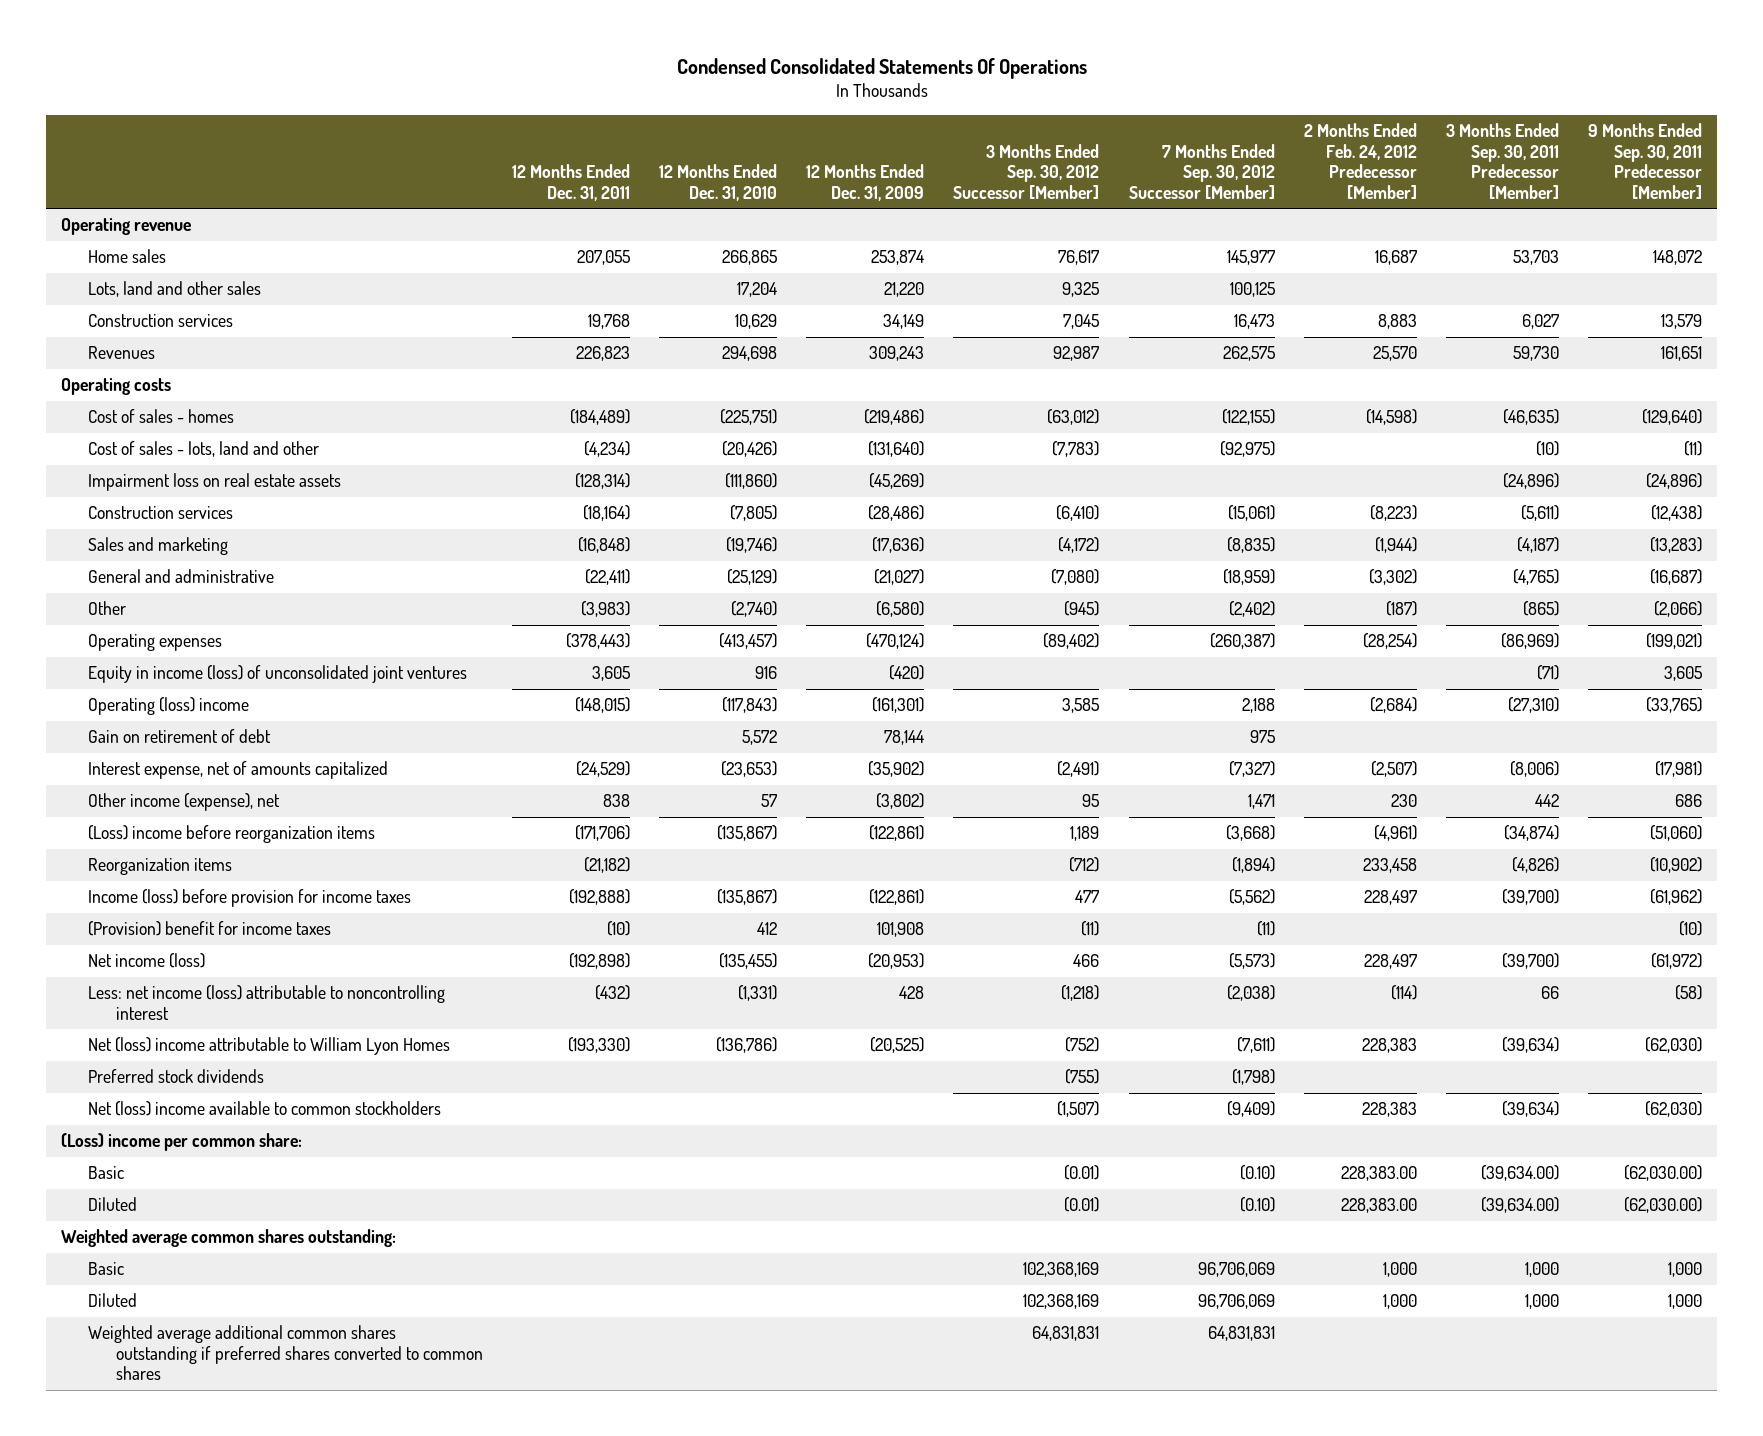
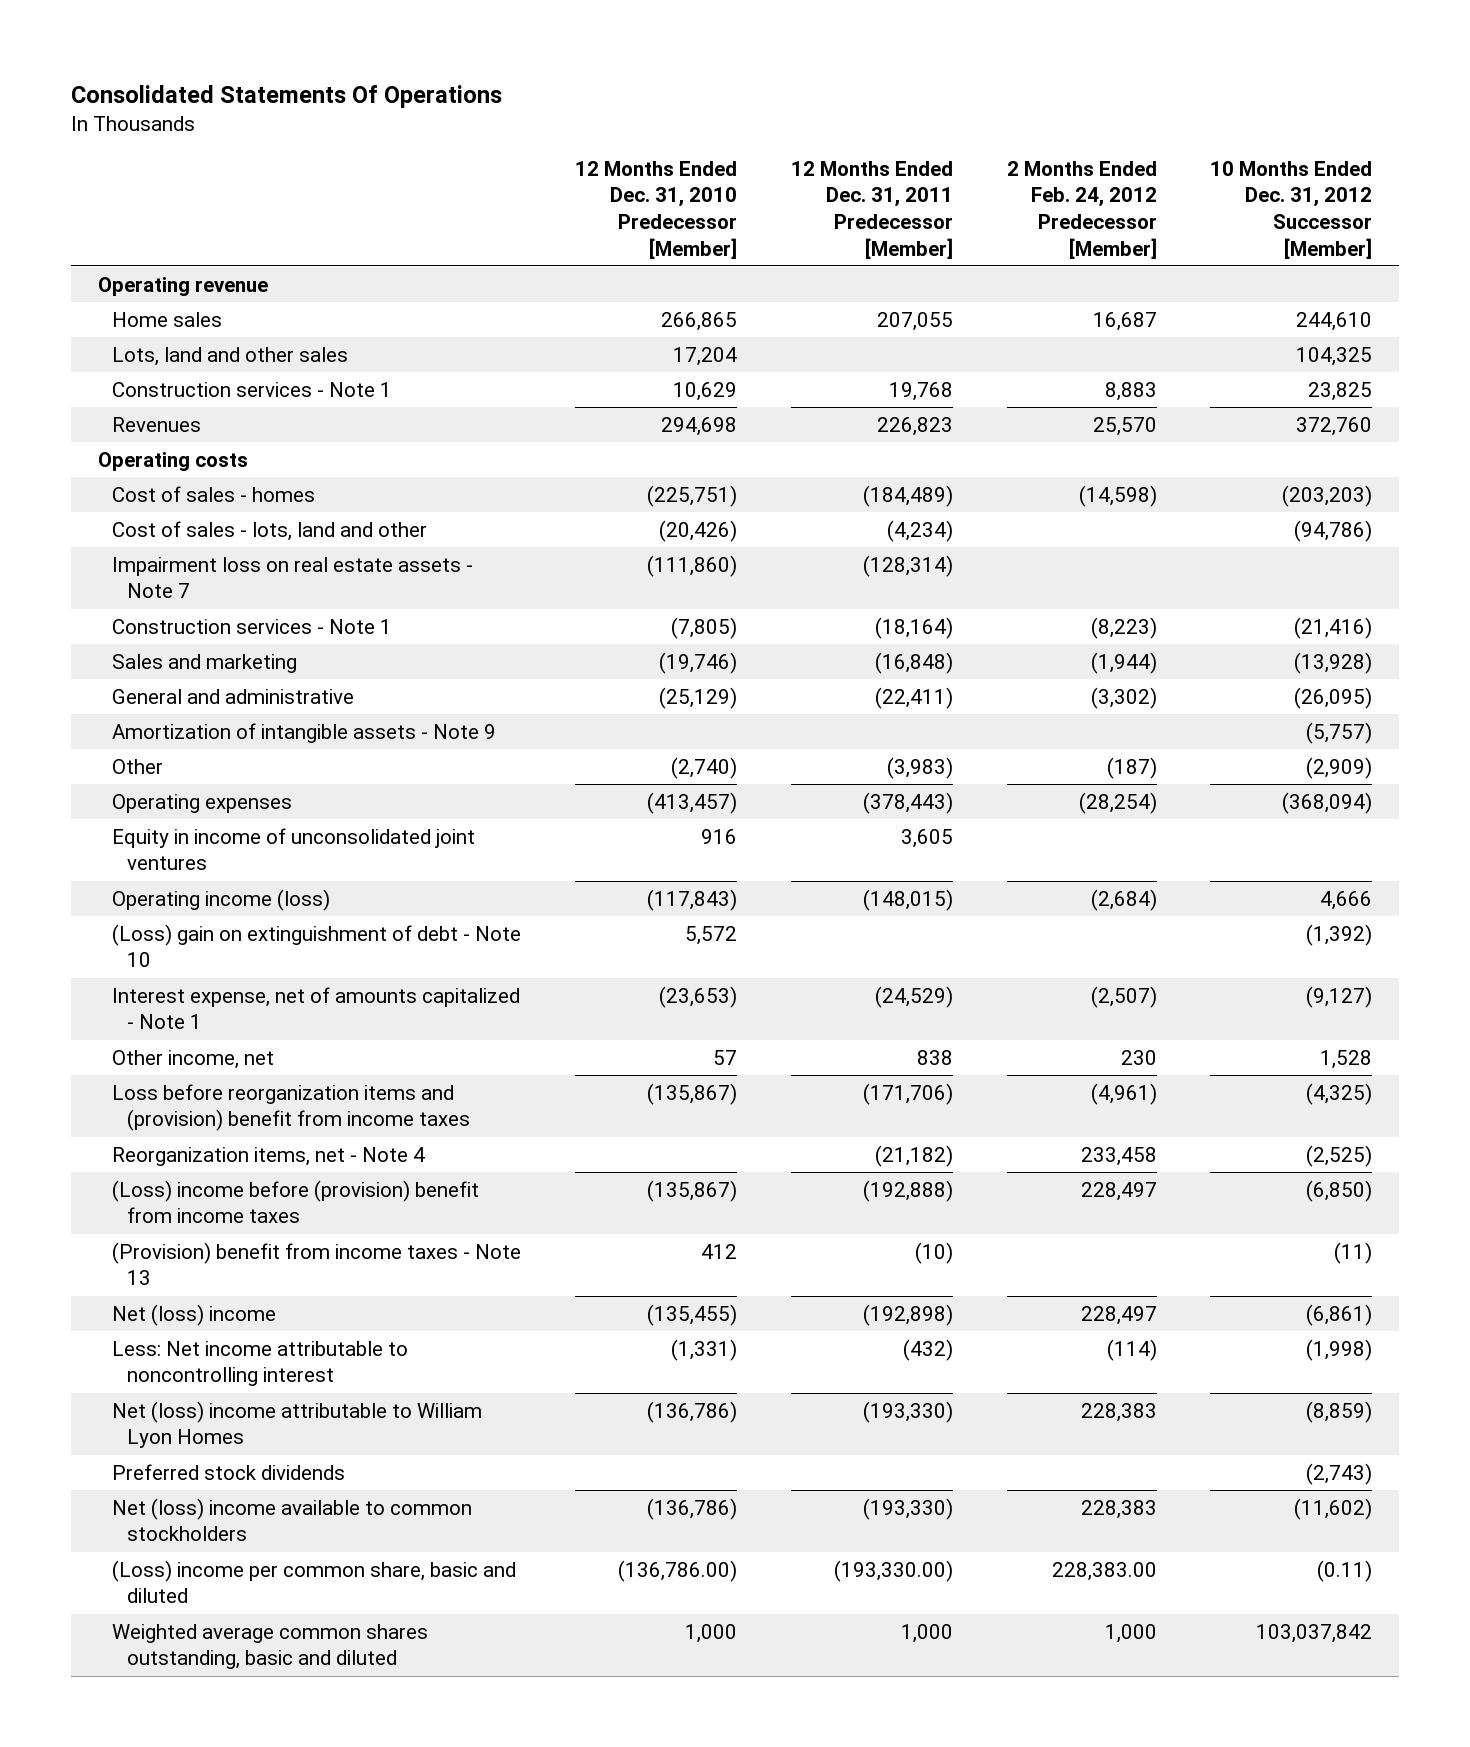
- Condensed Consolidated Statements Of Operations
+ Consolidated Statements Of Operations
- | 12 Months Ended Dec. 31, 2011 | 12 Months Ended Dec. 31, 2010 | 12 Months Ended Dec. 31, 2009 | 3 Months Ended Sep. 30, 2012 Successor [Member] | 7 Months Ended Sep. 30, 2012 Successor [Member] | 2 Months Ended Feb. 24, 2012 Predecessor [Member] | 3 Months Ended Sep. 30, 2011 Predecessor [Member] | 9 Months Ended Sep. 30, 2011 Predecessor [Member]
+ | 12 Months Ended Dec. 31, 2010 Predecessor [Member] | 12 Months Ended Dec. 31, 2011 Predecessor [Member] | 2 Months Ended Feb. 24, 2012 Predecessor [Member] | 10 Months Ended Dec. 31, 2012 Successor [Member]
- Construction services | 19,768 | 10,629 | 34,149 | 7,045 | 16,473 | 8,883 | 6,027 | 13,579
+ Construction services - Note 1 | 10,629 | 19,768 | 8,883 | 23,825
- Impairment loss on real estate assets | (128,314) | (111,860) | (45,269) | | | | (24,896) | (24,896)
- Construction services | (18,164) | (7,805) | (28,486) | (6,410) | (15,061) | (8,223) | (5,611) | (12,438)
+ Impairment loss on real estate assets - Note 7 | (111,860) | (128,314) | |
+ Construction services - Note 1 | (7,805) | (18,164) | (8,223) | (21,416)
+ Amortization of intangible assets - Note 9 | | | | (5,757)
- Equity in income (loss) of unconsolidated joint ventures | 3,605 | 916 | (420) | | | | (71) | 3,605
- Operating (loss) income | (148,015) | (117,843) | (161,301) | 3,585 | 2,188 | (2,684) | (27,310) | (33,765)
- Gain on retirement of debt | | 5,572 | 78,144 | | 975 | | |
- Interest expense, net of amounts capitalized | (24,529) | (23,653) | (35,902) | (2,491) | (7,327) | (2,507) | (8,006) | (17,981)
- Other income (expense), net | 838 | 57 | (3,802) | 95 | 1,471 | 230 | 442 | 686
- (Loss) income before reorganization items | (171,706) | (135,867) | (122,861) | 1,189 | (3,668) | (4,961) | (34,874) | (51,060)
- Reorganization items | (21,182) | | | (712) | (1,894) | 233,458 | (4,826) | (10,902)
- Income (loss) before provision for income taxes | (192,888) | (135,867) | (122,861) | 477 | (5,562) | 228,497 | (39,700) | (61,962)
- (Provision) benefit for income taxes | (10) | 412 | 101,908 | (11) | (11) | | | (10)
- Net income (loss) | (192,898) | (135,455) | (20,953) | 466 | (5,573) | 228,497 | (39,700) | (61,972)
- Less: net income (loss) attributable to noncontrolling interest | (432) | (1,331) | 428 | (1,218) | (2,038) | (114) | 66 | (58)
+ Equity in income of unconsolidated joint ventures | 916 | 3,605 | |
+ Operating income (loss) | (117,843) | (148,015) | (2,684) | 4,666
+ (Loss) gain on extinguishment of debt - Note 10 | 5,572 | | | (1,392)
+ Interest expense, net of amounts capitalized - Note 1 | (23,653) | (24,529) | (2,507) | (9,127)
+ Other income, net | 57 | 838 | 230 | 1,528
+ Loss before reorganization items and (provision) benefit from income taxes | (135,867) | (171,706) | (4,961) | (4,325)
+ Reorganization items, net - Note 4 | | (21,182) | 233,458 | (2,525)
+ (Loss) income before (provision) benefit from income taxes | (135,867) | (192,888) | 228,497 | (6,850)
+ (Provision) benefit from income taxes - Note 13 | 412 | (10) | | (11)
+ Net (loss) income | (135,455) | (192,898) | 228,497 | (6,861)
+ Less: Net income attributable to noncontrolling interest | (1,331) | (432) | (114) | (1,998)
- (Loss) income per common share:
- Basic | | | | (0.01) | (0.10) | 228,383.00 | (39,634.00) | (62,030.00)
- Diluted | | | | (0.01) | (0.10) | 228,383.00 | (39,634.00) | (62,030.00)
- Weighted average common shares outstanding:
- Basic | | | | 102,368,169 | 96,706,069 | 1,000 | 1,000 | 1,000
- Diluted | | | | 102,368,169 | 96,706,069 | 1,000 | 1,000 | 1,000
- Weighted average additional common shares outstanding if preferred shares converted to common shares | | | | 64,831,831 | 64,831,831 | | |
+ (Loss) income per common share, basic and diluted | (136,786.00) | (193,330.00) | 228,383.00 | (0.11)
+ Weighted average common shares outstanding, basic and diluted | 1,000 | 1,000 | 1,000 | 103,037,842

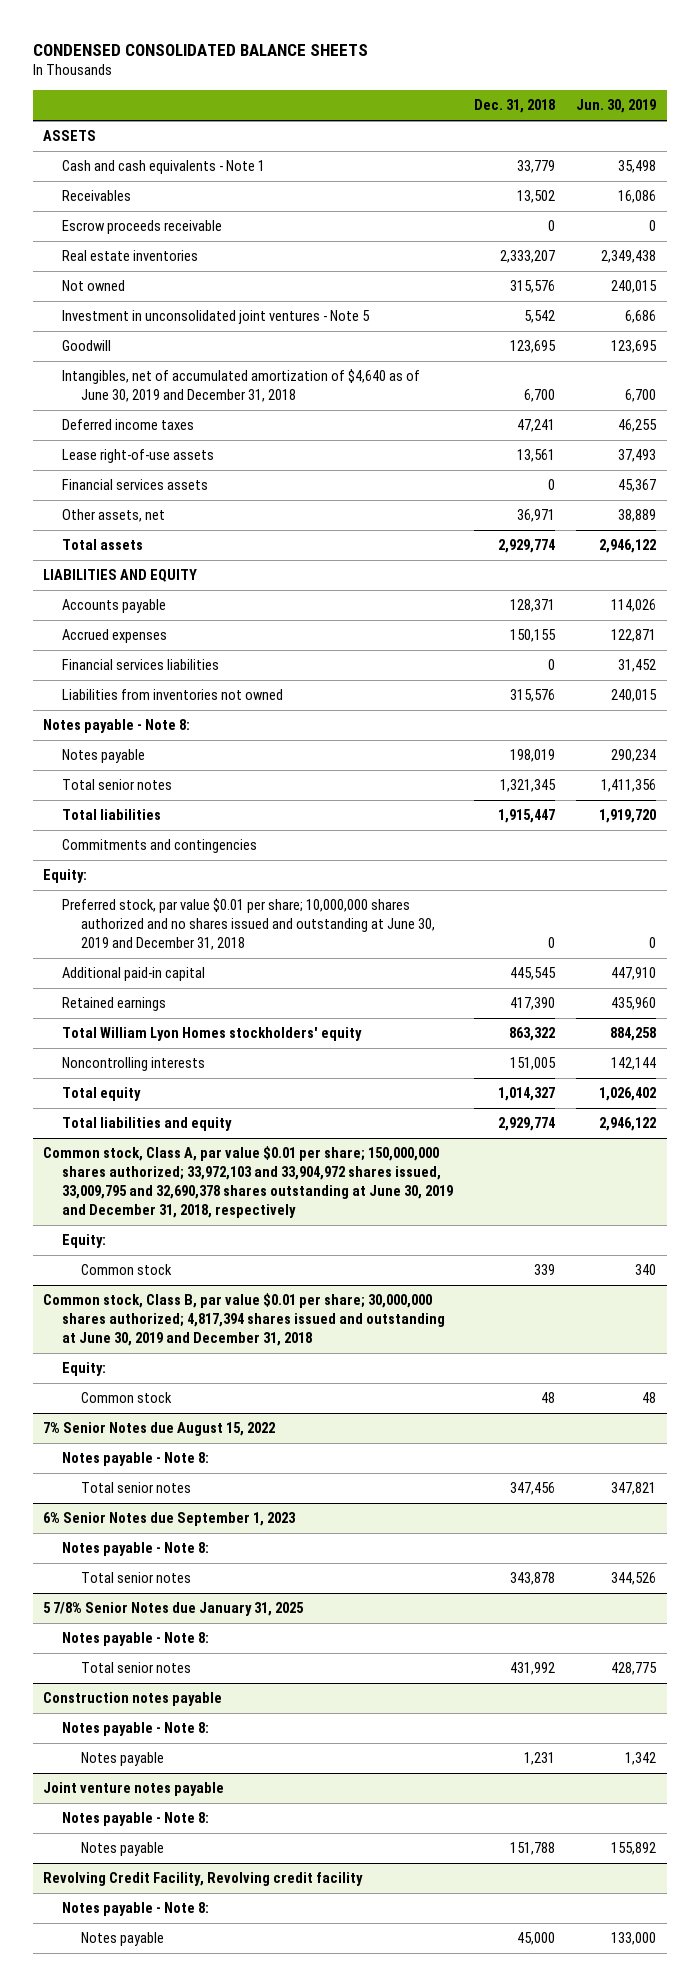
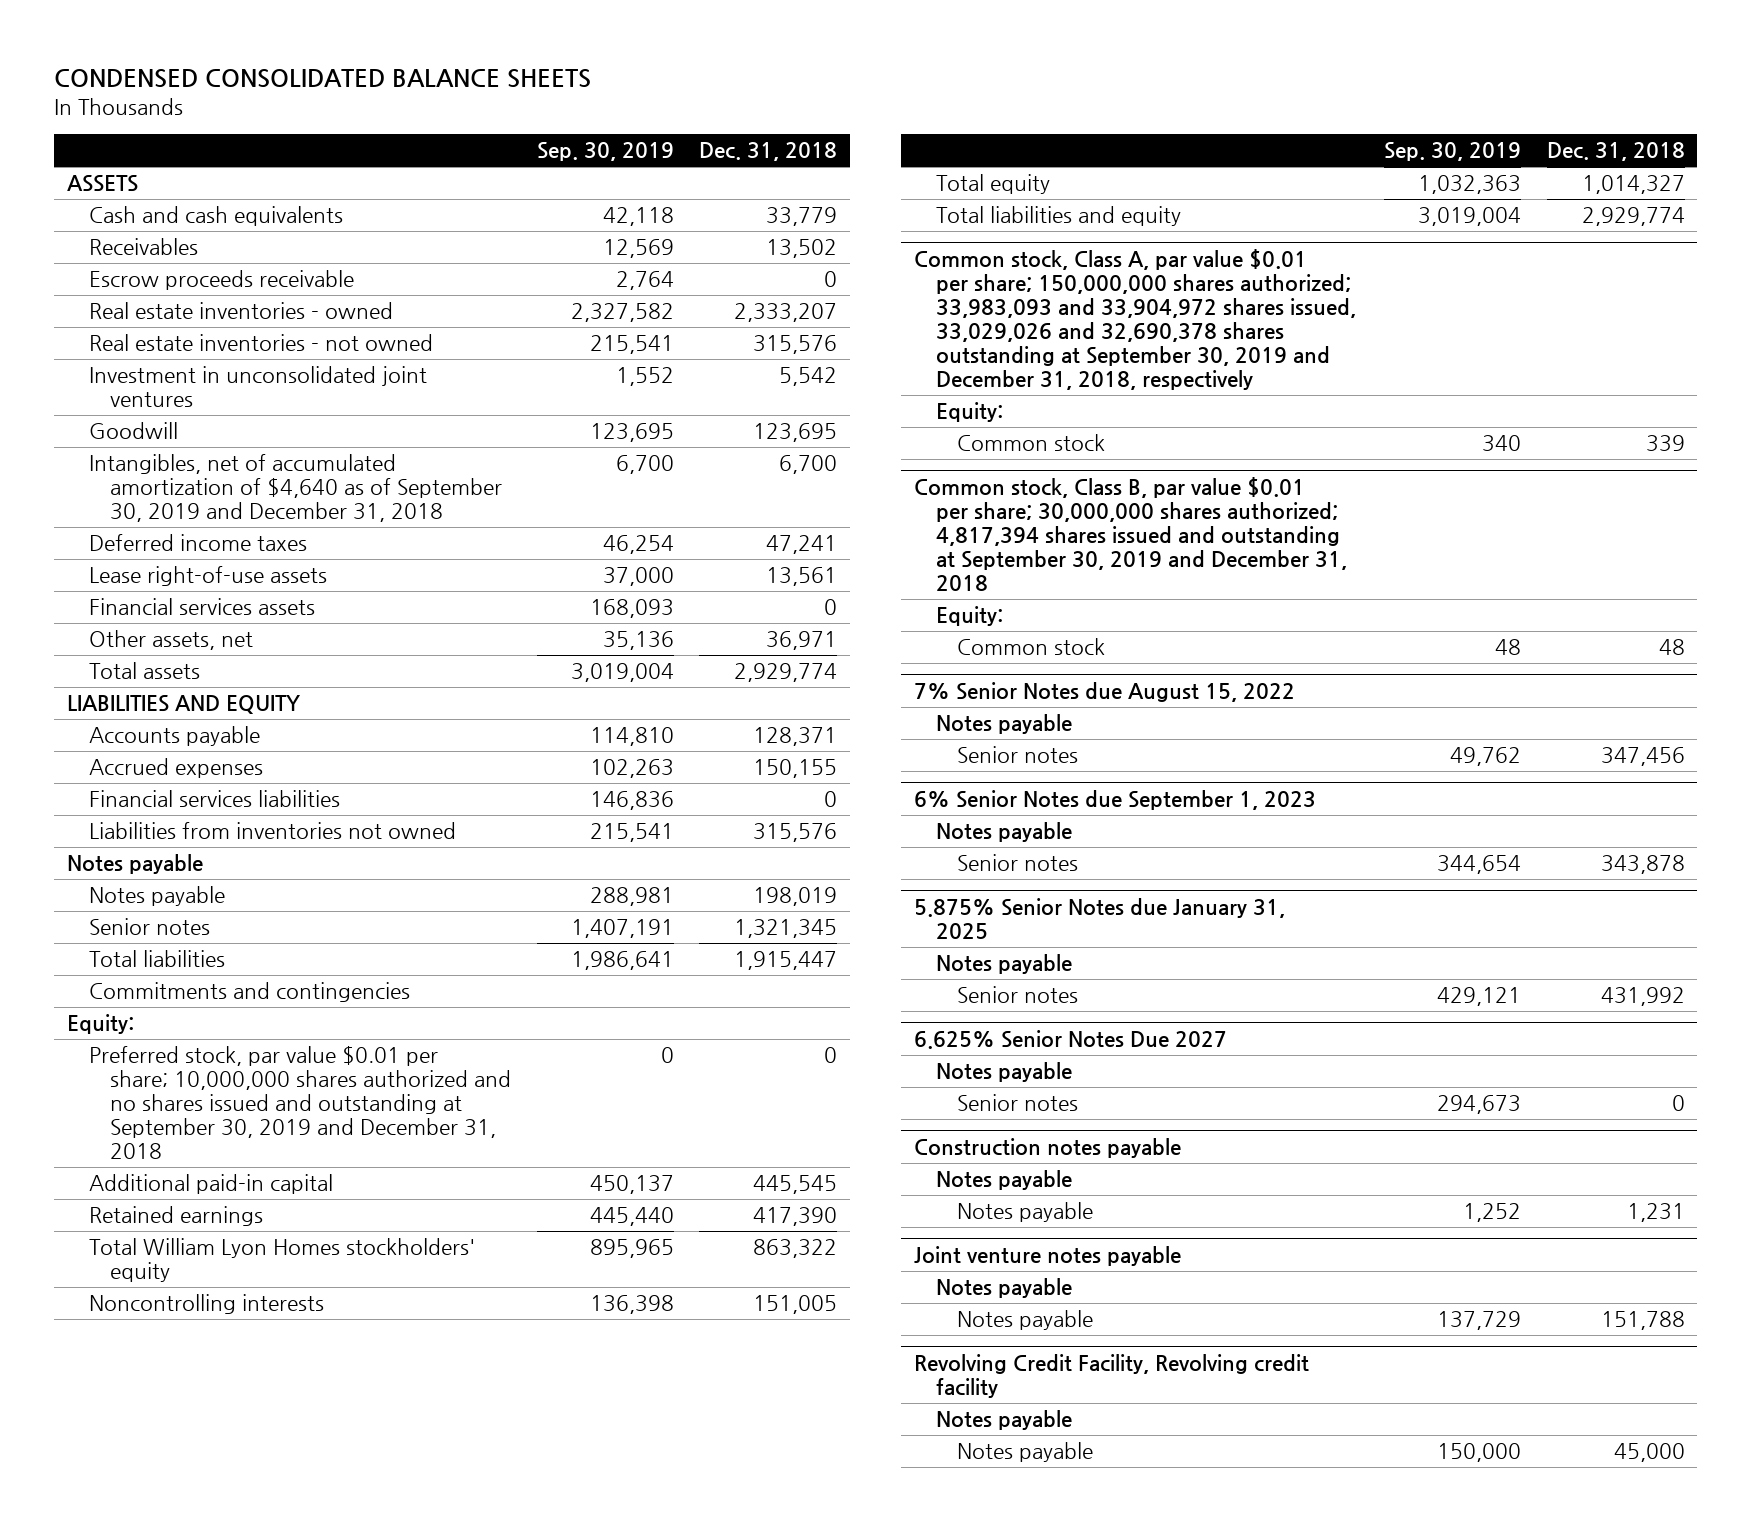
- | Dec. 31, 2018 | Jun. 30, 2019
+ | Sep. 30, 2019 | Dec. 31, 2018
- Cash and cash equivalents - Note 1 | 33,779 | 35,498
+ Cash and cash equivalents | 42,118 | 33,779
- Real estate inventories | 2,333,207 | 2,349,438
- Not owned | 315,576 | 240,015
- Investment in unconsolidated joint ventures - Note 5 | 5,542 | 6,686
+ Real estate inventories - owned | 2,327,582 | 2,333,207
+ Real estate inventories - not owned | 215,541 | 315,576
+ Investment in unconsolidated joint ventures | 1,552 | 5,542
- Intangibles, net of accumulated amortization of $4,640 as of June 30, 2019 and December 31, 2018 | 6,700 | 6,700
+ Intangibles, net of accumulated amortization of $4,640 as of September 30, 2019 and December 31, 2018 | 6,700 | 6,700
- Notes payable - Note 8:
+ Notes payable
- Total senior notes | 1,321,345 | 1,411,356
+ Senior notes | 1,407,191 | 1,321,345
- Preferred stock, par value $0.01 per share; 10,000,000 shares authorized and no shares issued and outstanding at June 30, 2019 and December 31, 2018 | 0 | 0
+ Preferred stock, par value $0.01 per share; 10,000,000 shares authorized and no shares issued and outstanding at September 30, 2019 and December 31, 2018 | 0 | 0
- Common stock, Class A, par value $0.01 per share; 150,000,000 shares authorized; 33,972,103 and 33,904,972 shares issued, 33,009,795 and 32,690,378 shares outstanding at June 30, 2019 and December 31, 2018, respectively
+ Common stock, Class A, par value $0.01 per share; 150,000,000 shares authorized; 33,983,093 and 33,904,972 shares issued, 33,029,026 and 32,690,378 shares outstanding at September 30, 2019 and December 31, 2018, respectively
- Common stock, Class B, par value $0.01 per share; 30,000,000 shares authorized; 4,817,394 shares issued and outstanding at June 30, 2019 and December 31, 2018
+ Common stock, Class B, par value $0.01 per share; 30,000,000 shares authorized; 4,817,394 shares issued and outstanding at September 30, 2019 and December 31, 2018
@ 7% Senior Notes due August 15, 2022
- Notes payable - Note 8:
- Total senior notes | 347,456 | 347,821
+ Notes payable
+ Senior notes | 49,762 | 347,456
@ 6% Senior Notes due September 1, 2023
- Notes payable - Note 8:
- Total senior notes | 343,878 | 344,526
- 5 7/8% Senior Notes due January 31, 2025
- Notes payable - Note 8:
- Total senior notes | 431,992 | 428,775
@ 6% Senior Notes due September 1, 2023
+ Notes payable
+ Senior notes | 344,654 | 343,878
+ 5.875% Senior Notes due January 31, 2025
+ Notes payable
+ Senior notes | 429,121 | 431,992
+ 6.625% Senior Notes Due 2027
+ Notes payable
+ Senior notes | 294,673 | 0
@ Construction notes payable
- Notes payable - Note 8:
+ Notes payable
@ Joint venture notes payable
- Notes payable - Note 8:
+ Notes payable
@ Revolving Credit Facility, Revolving credit facility
- Notes payable - Note 8:
+ Notes payable

